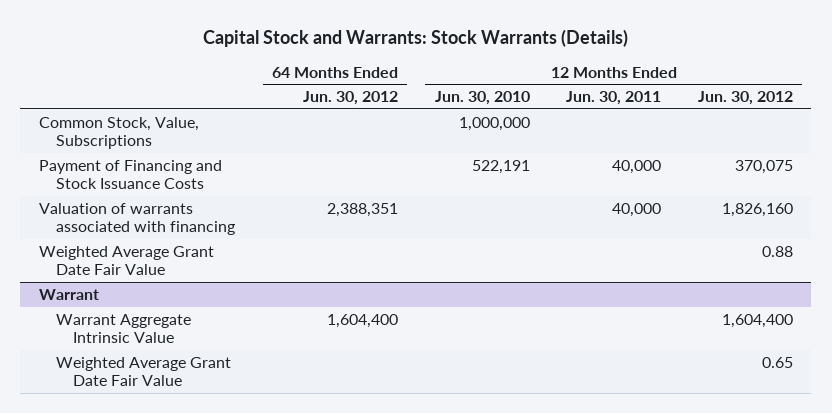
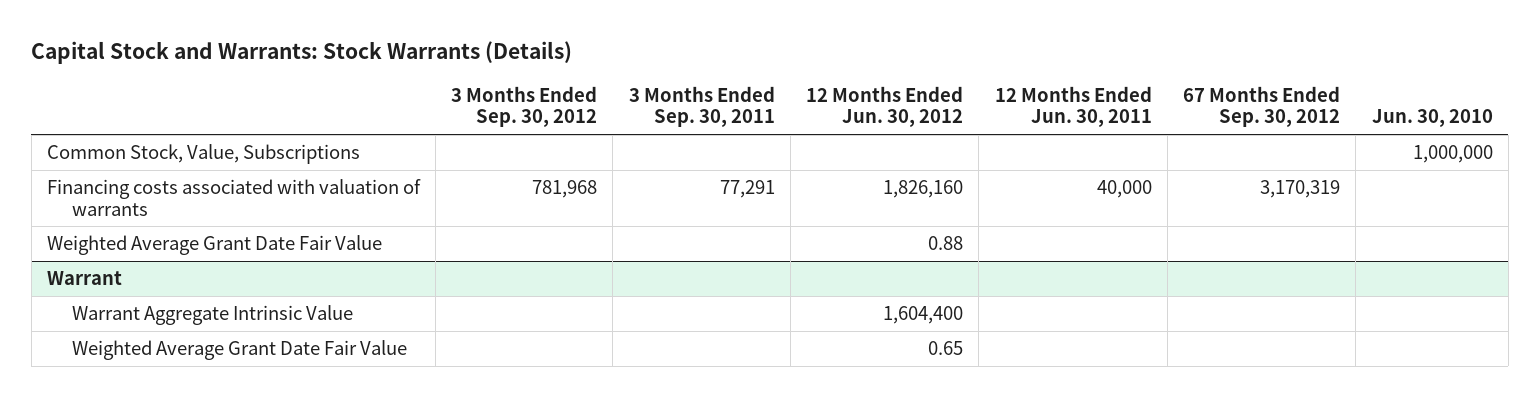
- | 64 Months Ended Jun. 30, 2012 | 12 Months Ended Jun. 30, 2010 | 12 Months Ended Jun. 30, 2011 | 12 Months Ended Jun. 30, 2012
+ | 3 Months Ended Sep. 30, 2012 | 3 Months Ended Sep. 30, 2011 | 12 Months Ended Jun. 30, 2012 | 12 Months Ended Jun. 30, 2011 | 67 Months Ended Sep. 30, 2012 | Jun. 30, 2010
- Payment of Financing and Stock Issuance Costs | | 522,191 | 40,000 | 370,075
- Valuation of warrants associated with financing | 2,388,351 | | 40,000 | 1,826,160
+ Financing costs associated with valuation of warrants | 781,968 | 77,291 | 1,826,160 | 40,000 | 3,170,319 |

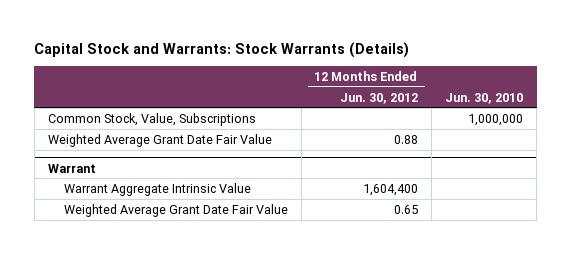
- | 3 Months Ended Sep. 30, 2012 | 3 Months Ended Sep. 30, 2011 | 12 Months Ended Jun. 30, 2012 | 12 Months Ended Jun. 30, 2011 | 67 Months Ended Sep. 30, 2012 | Jun. 30, 2010
+ | 12 Months Ended Jun. 30, 2012 | Jun. 30, 2010
- Financing costs associated with valuation of warrants | 781,968 | 77,291 | 1,826,160 | 40,000 | 3,170,319 |

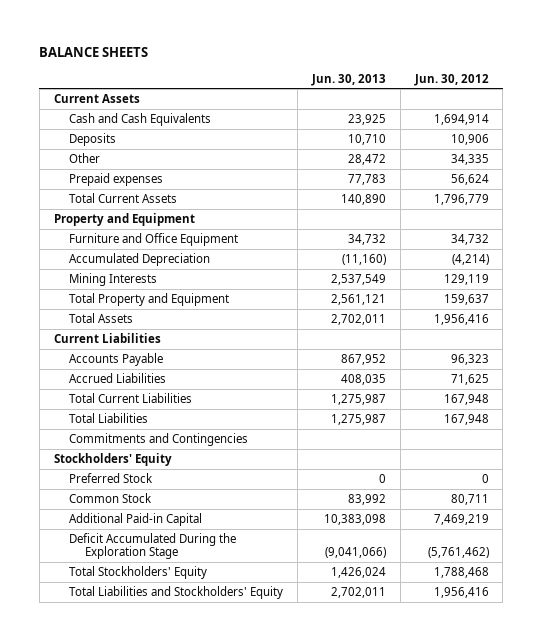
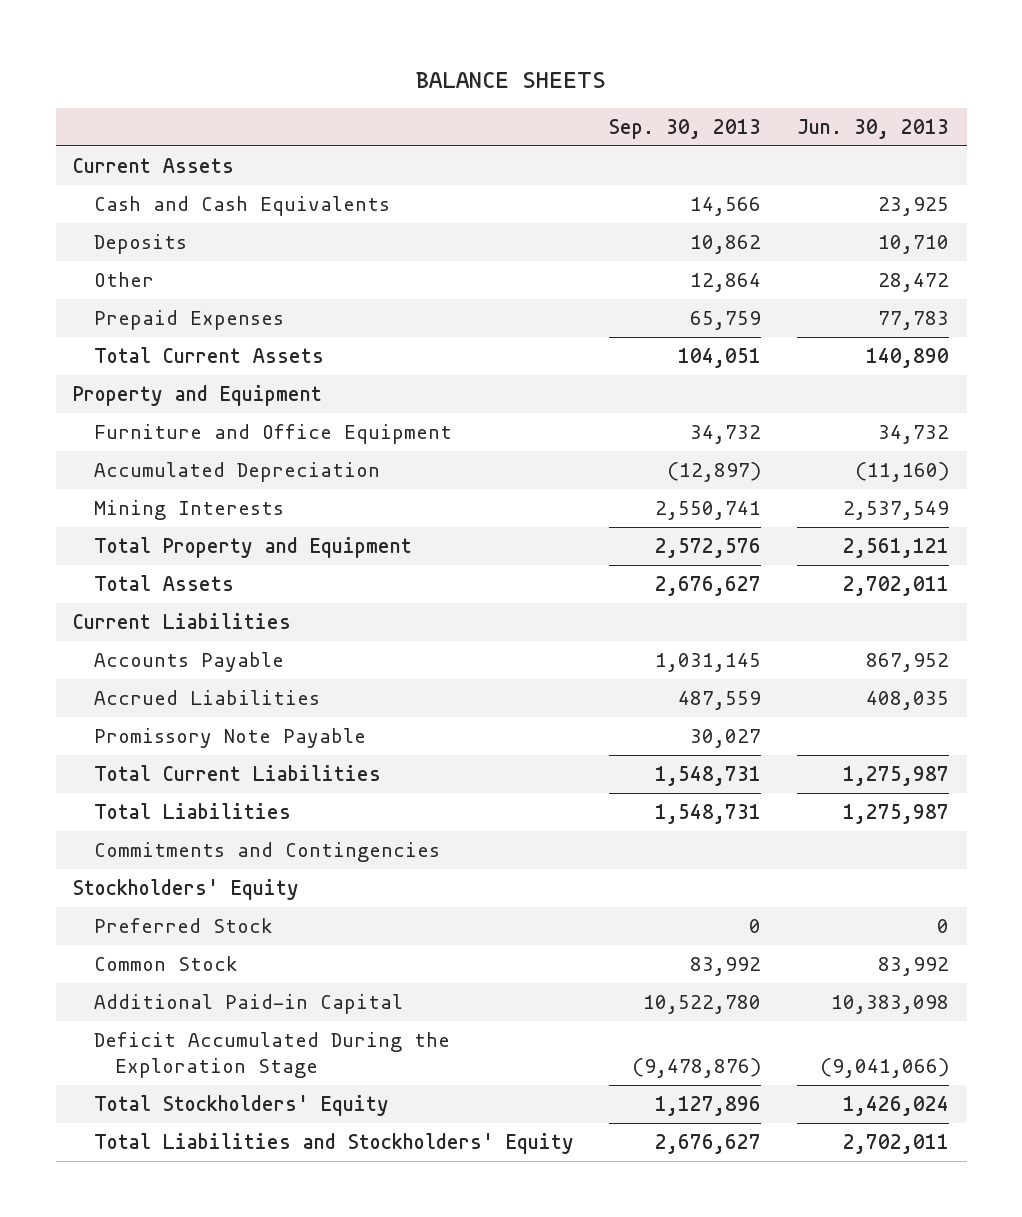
- | Jun. 30, 2013 | Jun. 30, 2012
+ | Sep. 30, 2013 | Jun. 30, 2013
- Prepaid expenses | 77,783 | 56,624
+ Prepaid Expenses | 65,759 | 77,783
+ Promissory Note Payable | 30,027 |

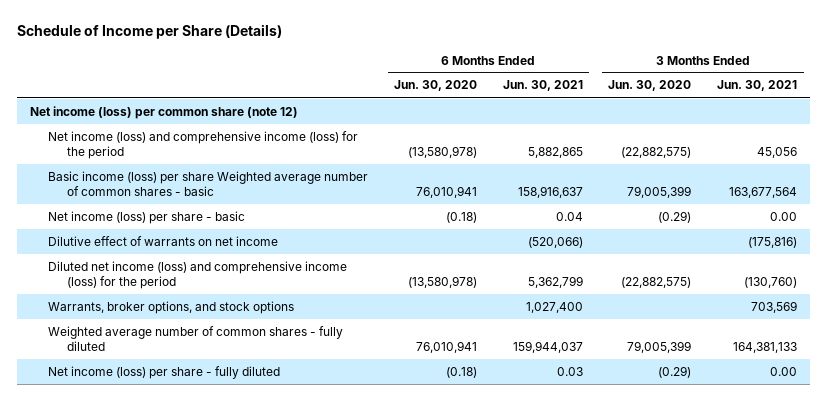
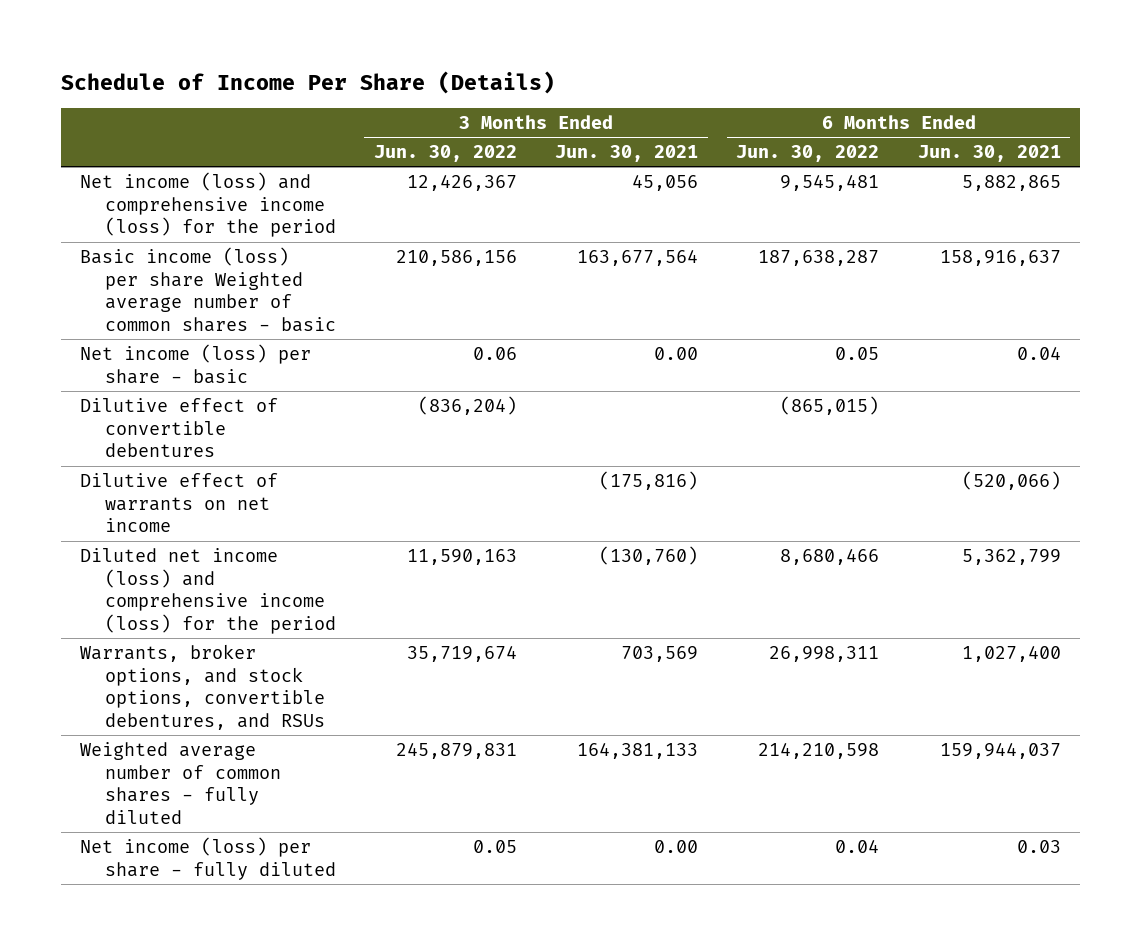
- Schedule of Income per Share (Details)
+ Schedule of Income Per Share (Details)
- | 6 Months Ended Jun. 30, 2020 | 6 Months Ended Jun. 30, 2021 | 3 Months Ended Jun. 30, 2020 | 3 Months Ended Jun. 30, 2021
+ | 3 Months Ended Jun. 30, 2022 | 3 Months Ended Jun. 30, 2021 | 6 Months Ended Jun. 30, 2022 | 6 Months Ended Jun. 30, 2021
- Net income (loss) per common share (note 12)
+ Dilutive effect of convertible debentures | (836,204) | | (865,015) |
- Warrants, broker options, and stock options | | 1,027,400 | | 703,569
+ Warrants, broker options, and stock options, convertible debentures, and RSUs | 35,719,674 | 703,569 | 26,998,311 | 1,027,400

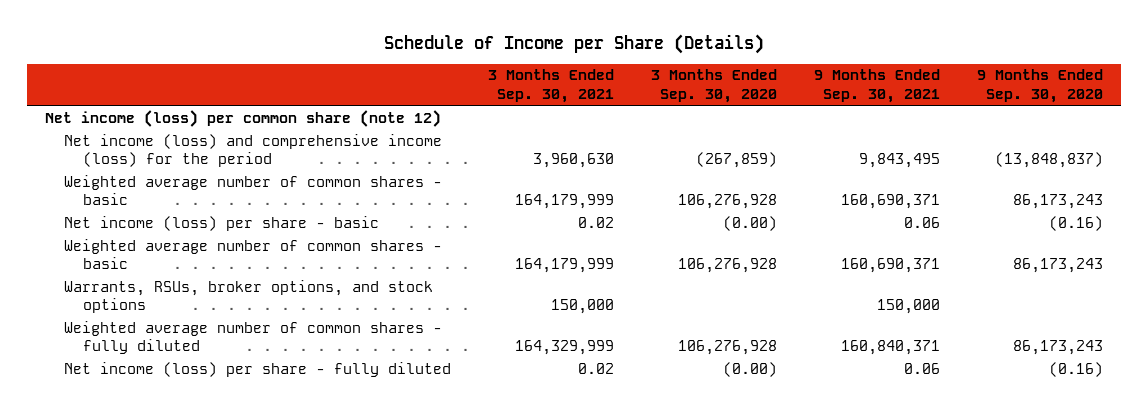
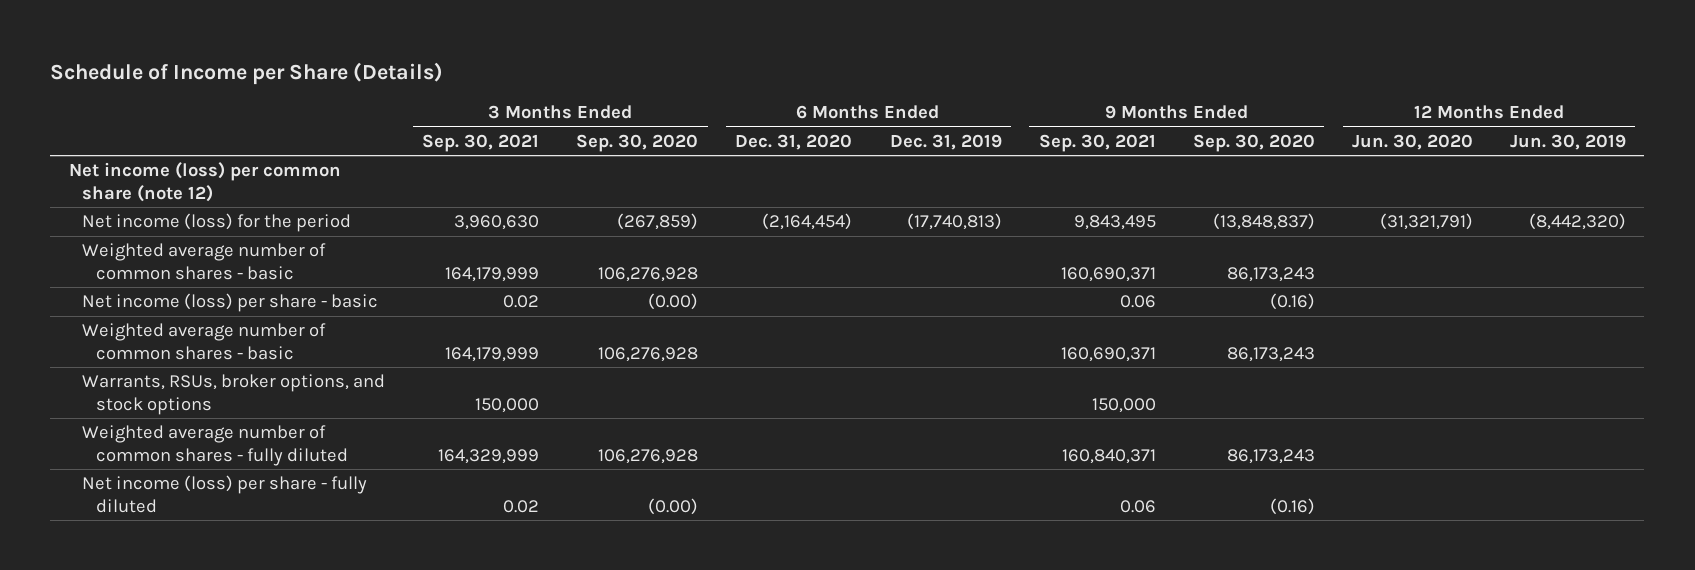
- | 3 Months Ended Sep. 30, 2021 | 3 Months Ended Sep. 30, 2020 | 9 Months Ended Sep. 30, 2021 | 9 Months Ended Sep. 30, 2020
+ | 3 Months Ended Sep. 30, 2021 | 3 Months Ended Sep. 30, 2020 | 6 Months Ended Dec. 31, 2020 | 6 Months Ended Dec. 31, 2019 | 9 Months Ended Sep. 30, 2021 | 9 Months Ended Sep. 30, 2020 | 12 Months Ended Jun. 30, 2020 | 12 Months Ended Jun. 30, 2019
- Net income (loss) and comprehensive income (loss) for the period | 3,960,630 | (267,859) | 9,843,495 | (13,848,837)
+ Net income (loss) for the period | 3,960,630 | (267,859) | (2,164,454) | (17,740,813) | 9,843,495 | (13,848,837) | (31,321,791) | (8,442,320)

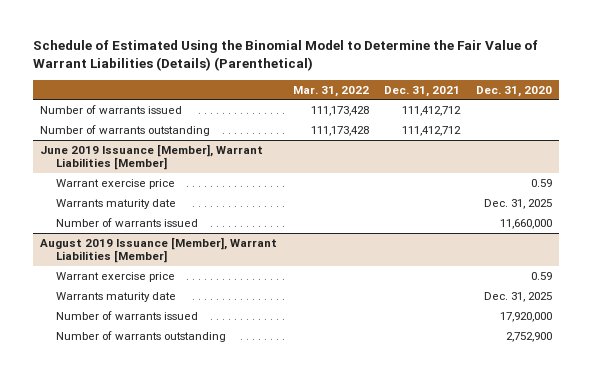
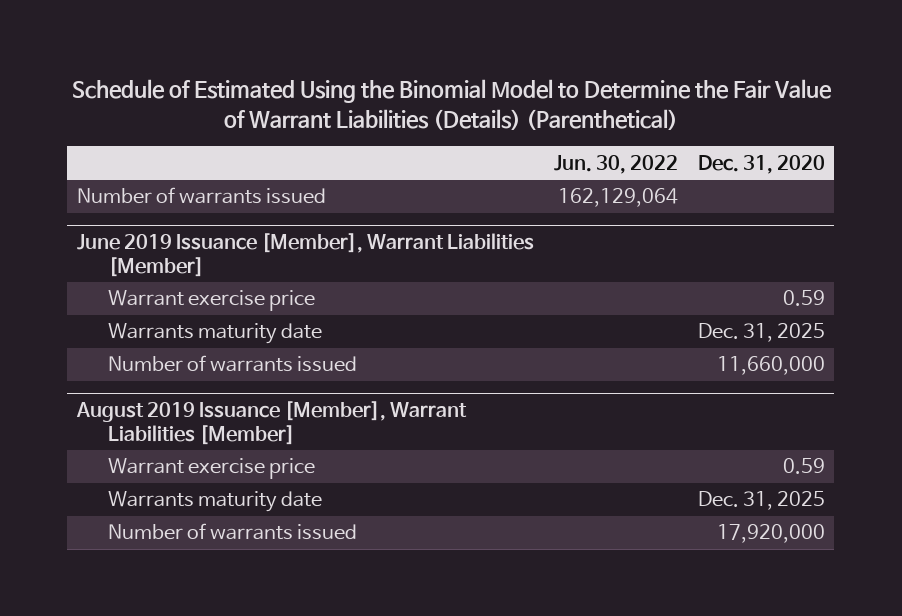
- | Mar. 31, 2022 | Dec. 31, 2021 | Dec. 31, 2020
+ | Jun. 30, 2022 | Dec. 31, 2020
- Number of warrants outstanding | 111,173,428 | 111,412,712 |
@ August 2019 Issuance [Member], Warrant Liabilities [Member]
- Number of warrants outstanding | | | 2,752,900

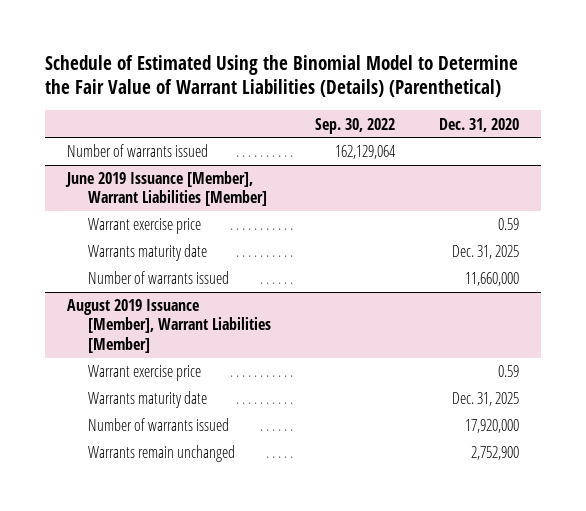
- | Jun. 30, 2022 | Dec. 31, 2020
+ | Sep. 30, 2022 | Dec. 31, 2020
@ August 2019 Issuance [Member], Warrant Liabilities [Member]
+ Warrants remain unchanged | | 2,752,900

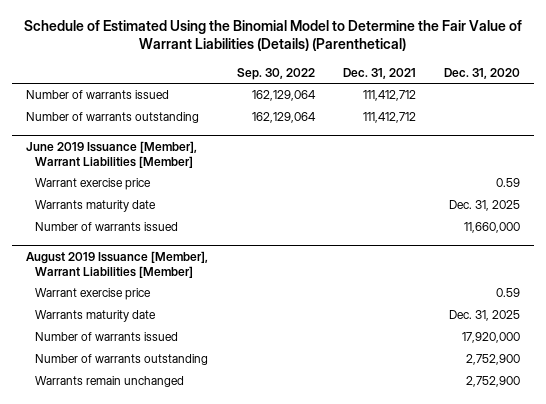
- | Sep. 30, 2022 | Dec. 31, 2020
+ | Sep. 30, 2022 | Dec. 31, 2021 | Dec. 31, 2020
+ Number of warrants outstanding | 162,129,064 | 111,412,712 |
@ August 2019 Issuance [Member], Warrant Liabilities [Member]
+ Number of warrants outstanding | | | 2,752,900

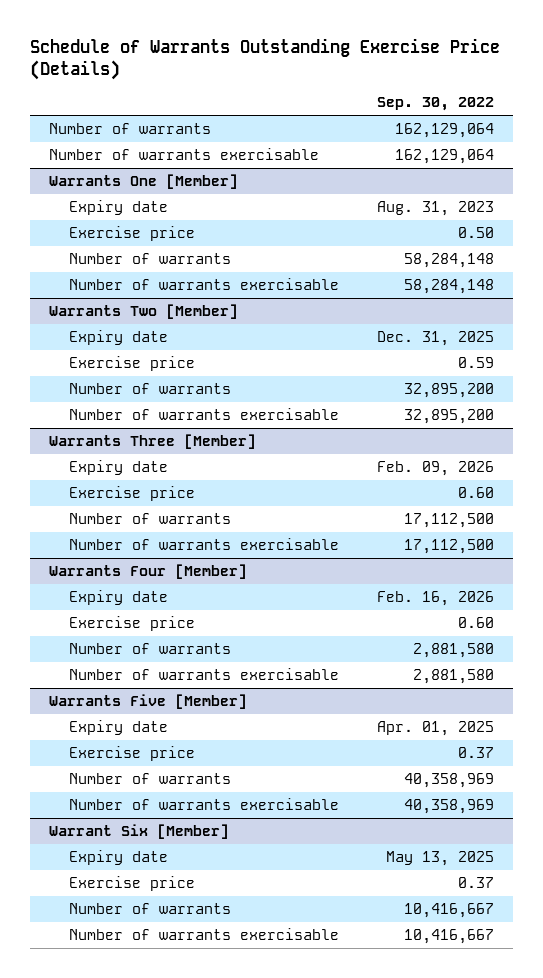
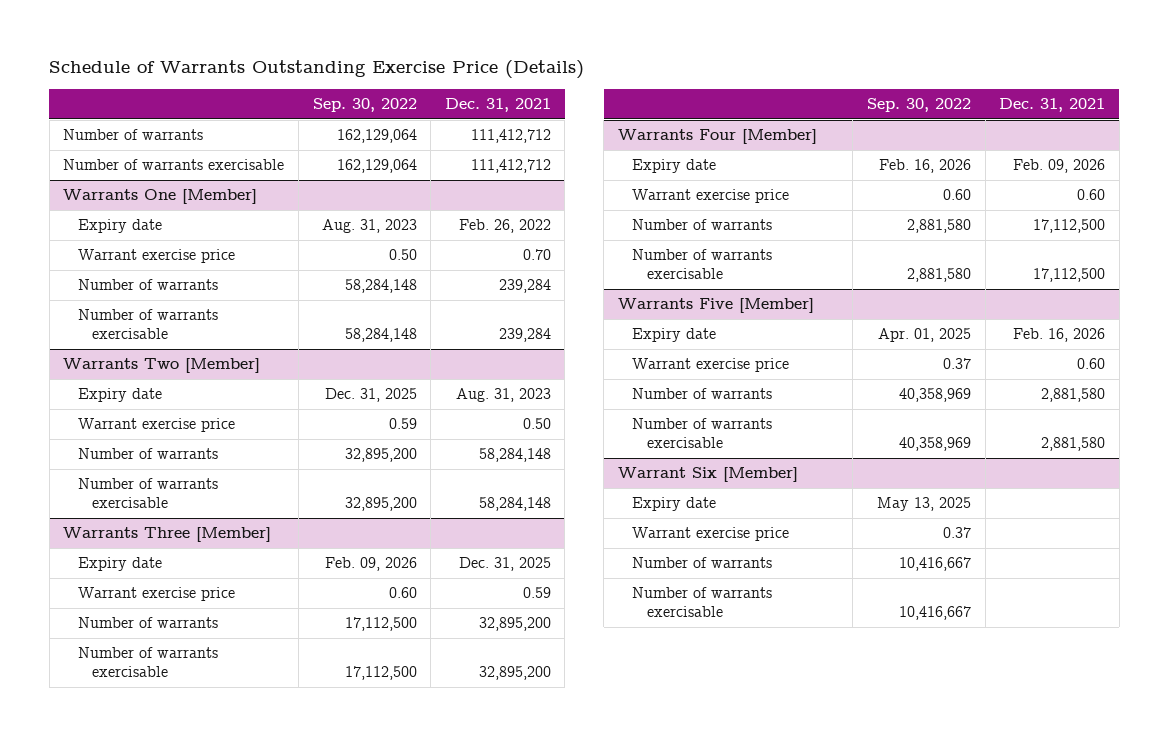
- | Sep. 30, 2022
+ | Sep. 30, 2022 | Dec. 31, 2021
@ Warrants One [Member]
- Exercise price | 0.50
+ Warrant exercise price | 0.50 | 0.70
@ Warrants Two [Member]
- Exercise price | 0.59
+ Warrant exercise price | 0.59 | 0.50
@ Warrants Three [Member]
- Exercise price | 0.60
+ Warrant exercise price | 0.60 | 0.59
@ Warrants Four [Member]
- Exercise price | 0.60
+ Warrant exercise price | 0.60 | 0.60
@ Warrants Five [Member]
- Exercise price | 0.37
+ Warrant exercise price | 0.37 | 0.60
@ Warrant Six [Member]
- Exercise price | 0.37
+ Warrant exercise price | 0.37 |

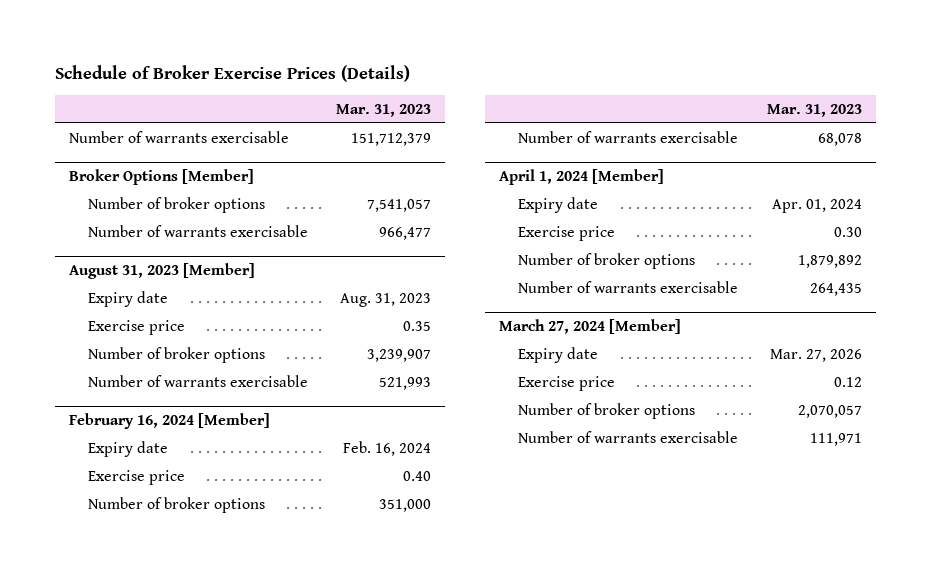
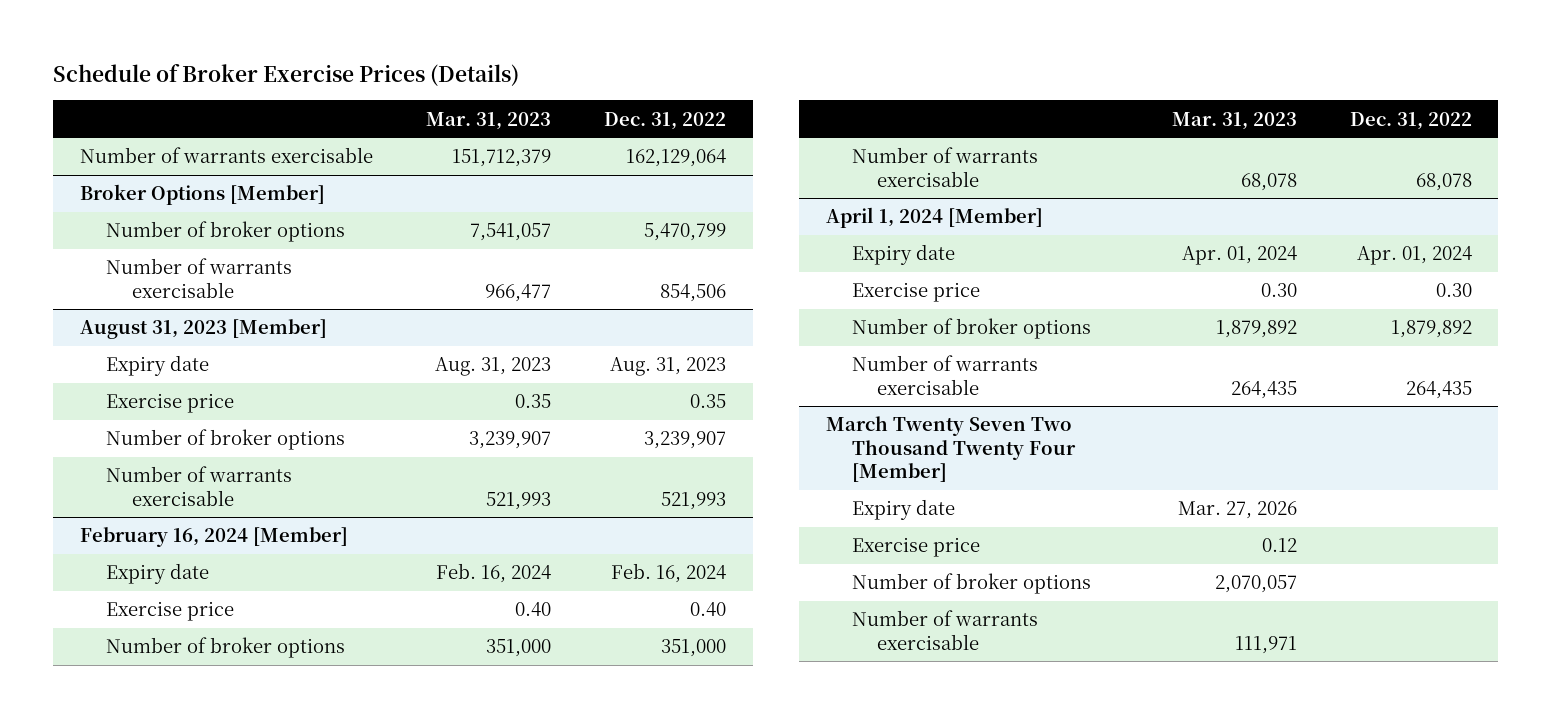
- | Mar. 31, 2023
+ | Mar. 31, 2023 | Dec. 31, 2022
- March 27, 2024 [Member]
+ March Twenty Seven Two Thousand Twenty Four [Member]

